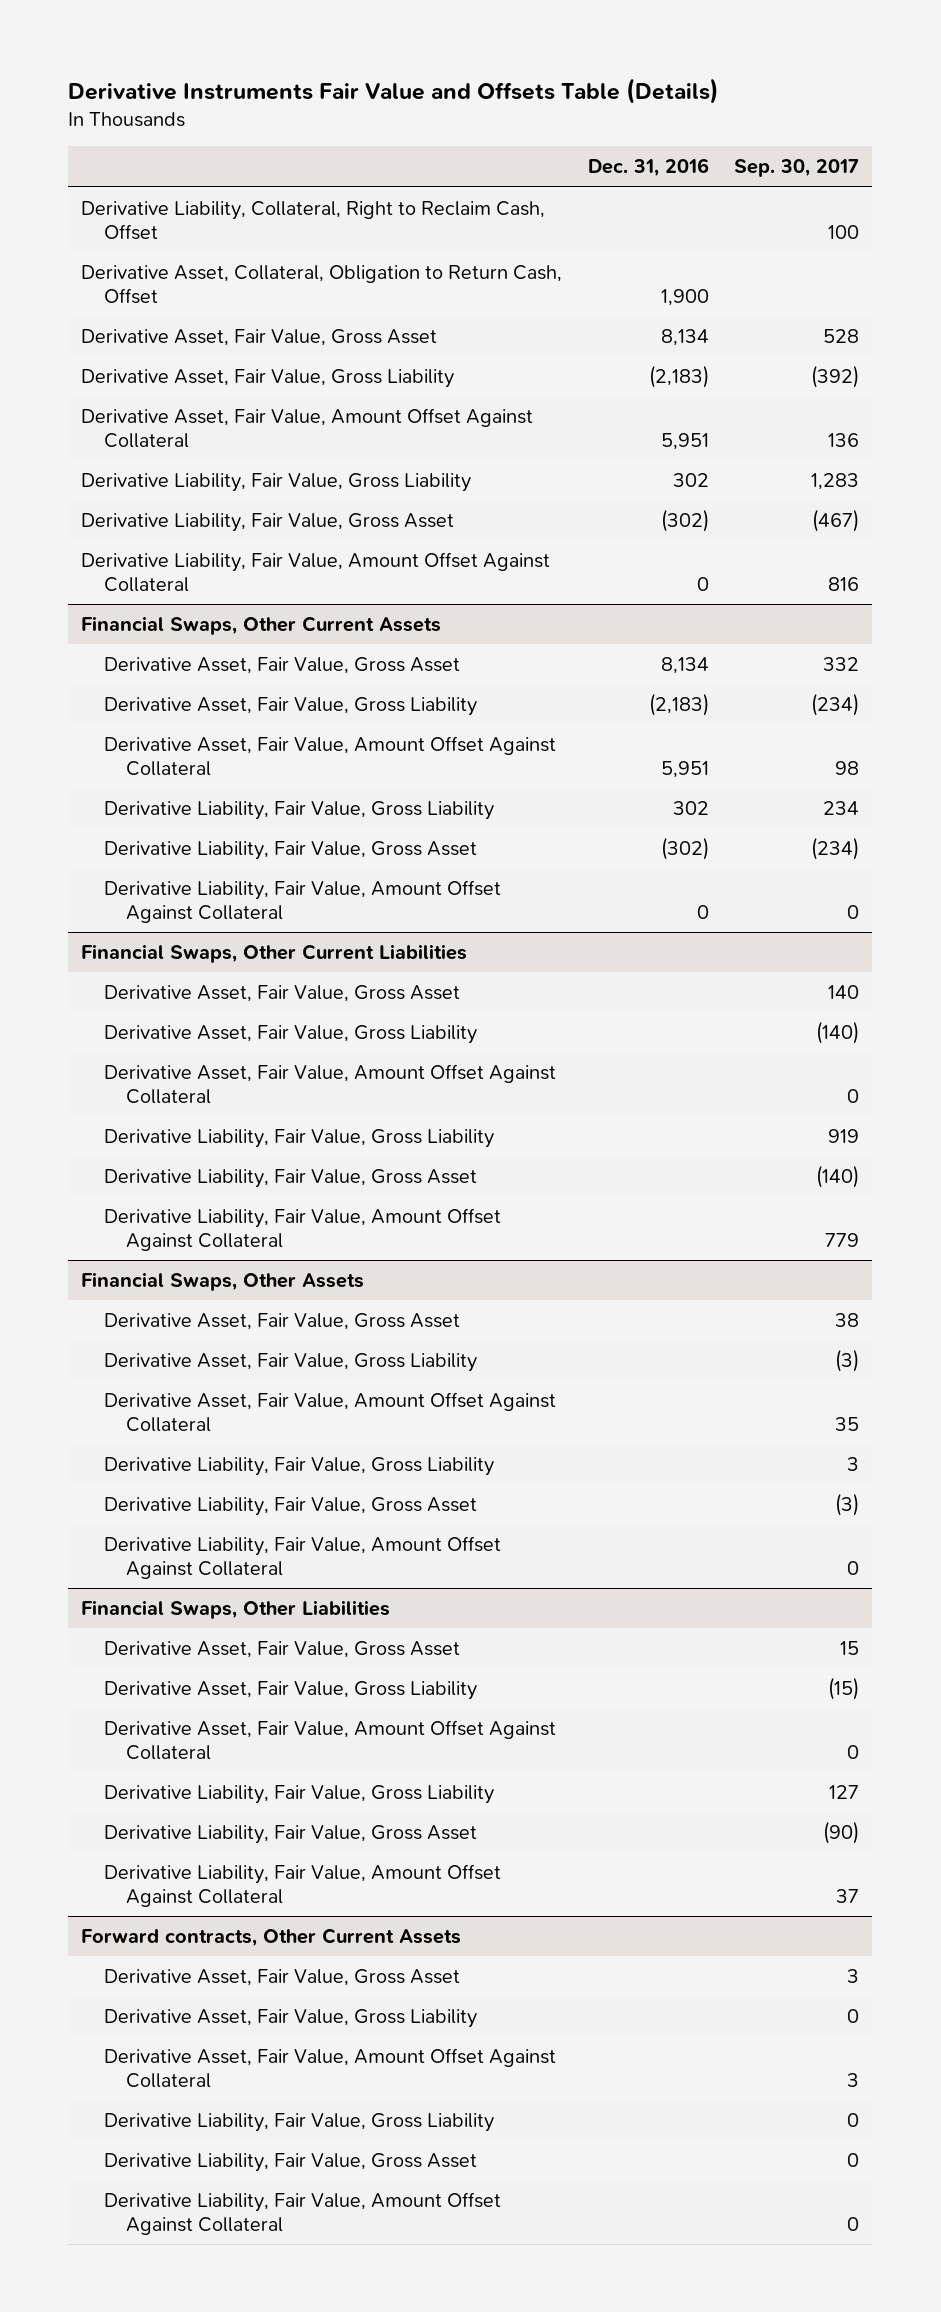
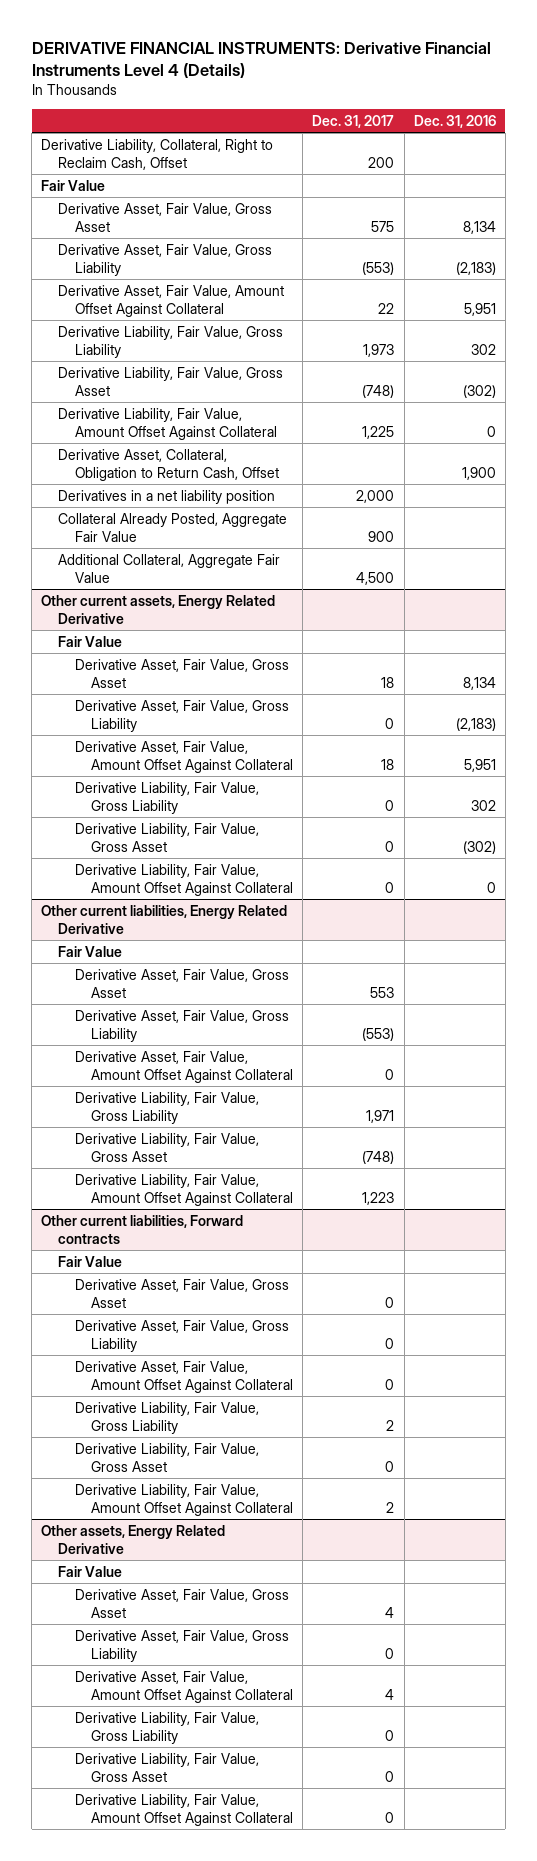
- Derivative Instruments Fair Value and Offsets Table (Details)
+ DERIVATIVE FINANCIAL INSTRUMENTS: Derivative Financial Instruments Level 4 (Details)
- | Dec. 31, 2016 | Sep. 30, 2017
+ | Dec. 31, 2017 | Dec. 31, 2016
+ Fair Value
- Financial Swaps, Other Current Assets
moved down: Derivative Asset, Collateral, Obligation to Return Cash, Offset | | 1,900
+ Derivatives in a net liability position | 2,000 |
+ Collateral Already Posted, Aggregate Fair Value | 900 |
+ Additional Collateral, Aggregate Fair Value | 4,500 |
+ Other current assets, Energy Related Derivative
+ Fair Value
- Financial Swaps, Other Current Liabilities
- Derivative Asset, Fair Value, Gross Asset | | 140
- Derivative Asset, Fair Value, Gross Liability | | (140)
- Derivative Asset, Fair Value, Amount Offset Against Collateral | | 0
- Derivative Liability, Fair Value, Gross Liability | | 919
- Derivative Liability, Fair Value, Gross Asset | | (140)
- Derivative Liability, Fair Value, Amount Offset Against Collateral | | 779
- Financial Swaps, Other Assets
- Derivative Asset, Fair Value, Gross Asset | | 38
- Derivative Asset, Fair Value, Gross Liability | | (3)
- Derivative Asset, Fair Value, Amount Offset Against Collateral | | 35
- Derivative Liability, Fair Value, Gross Liability | | 3
- Derivative Liability, Fair Value, Gross Asset | | (3)
- Derivative Liability, Fair Value, Amount Offset Against Collateral | | 0
- Financial Swaps, Other Liabilities
- Derivative Asset, Fair Value, Gross Asset | | 15
- Derivative Asset, Fair Value, Gross Liability | | (15)
- Derivative Asset, Fair Value, Amount Offset Against Collateral | | 0
- Derivative Liability, Fair Value, Gross Liability | | 127
- Derivative Liability, Fair Value, Gross Asset | | (90)
- Derivative Liability, Fair Value, Amount Offset Against Collateral | | 37
- Forward contracts, Other Current Assets
+ Other current liabilities, Energy Related Derivative
+ Fair Value
+ Derivative Asset, Fair Value, Gross Asset | 553 |
+ Derivative Asset, Fair Value, Gross Liability | (553) |
+ Derivative Asset, Fair Value, Amount Offset Against Collateral | 0 |
+ Derivative Liability, Fair Value, Gross Liability | 1,971 |
+ Derivative Liability, Fair Value, Gross Asset | (748) |
+ Derivative Liability, Fair Value, Amount Offset Against Collateral | 1,223 |
+ Other current liabilities, Forward contracts
+ Fair Value
+ Other assets, Energy Related Derivative
+ Fair Value
+ Derivative Asset, Fair Value, Gross Asset | 4 |
+ Derivative Asset, Fair Value, Gross Liability | 0 |
+ Derivative Asset, Fair Value, Amount Offset Against Collateral | 4 |
+ Derivative Liability, Fair Value, Gross Liability | 0 |
+ Derivative Liability, Fair Value, Gross Asset | 0 |
+ Derivative Liability, Fair Value, Amount Offset Against Collateral | 0 |

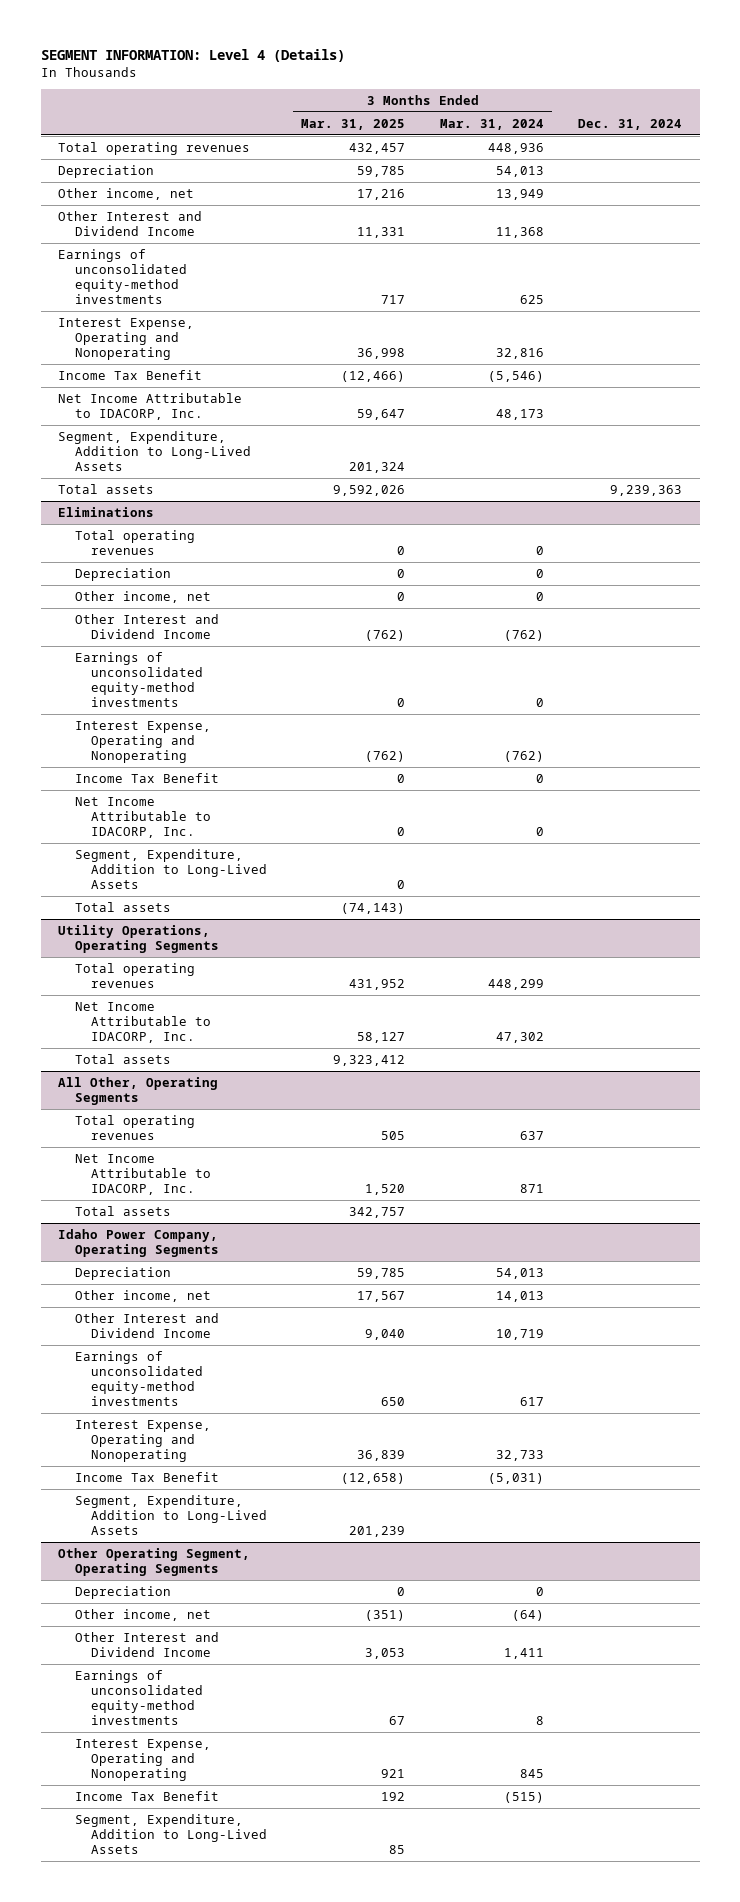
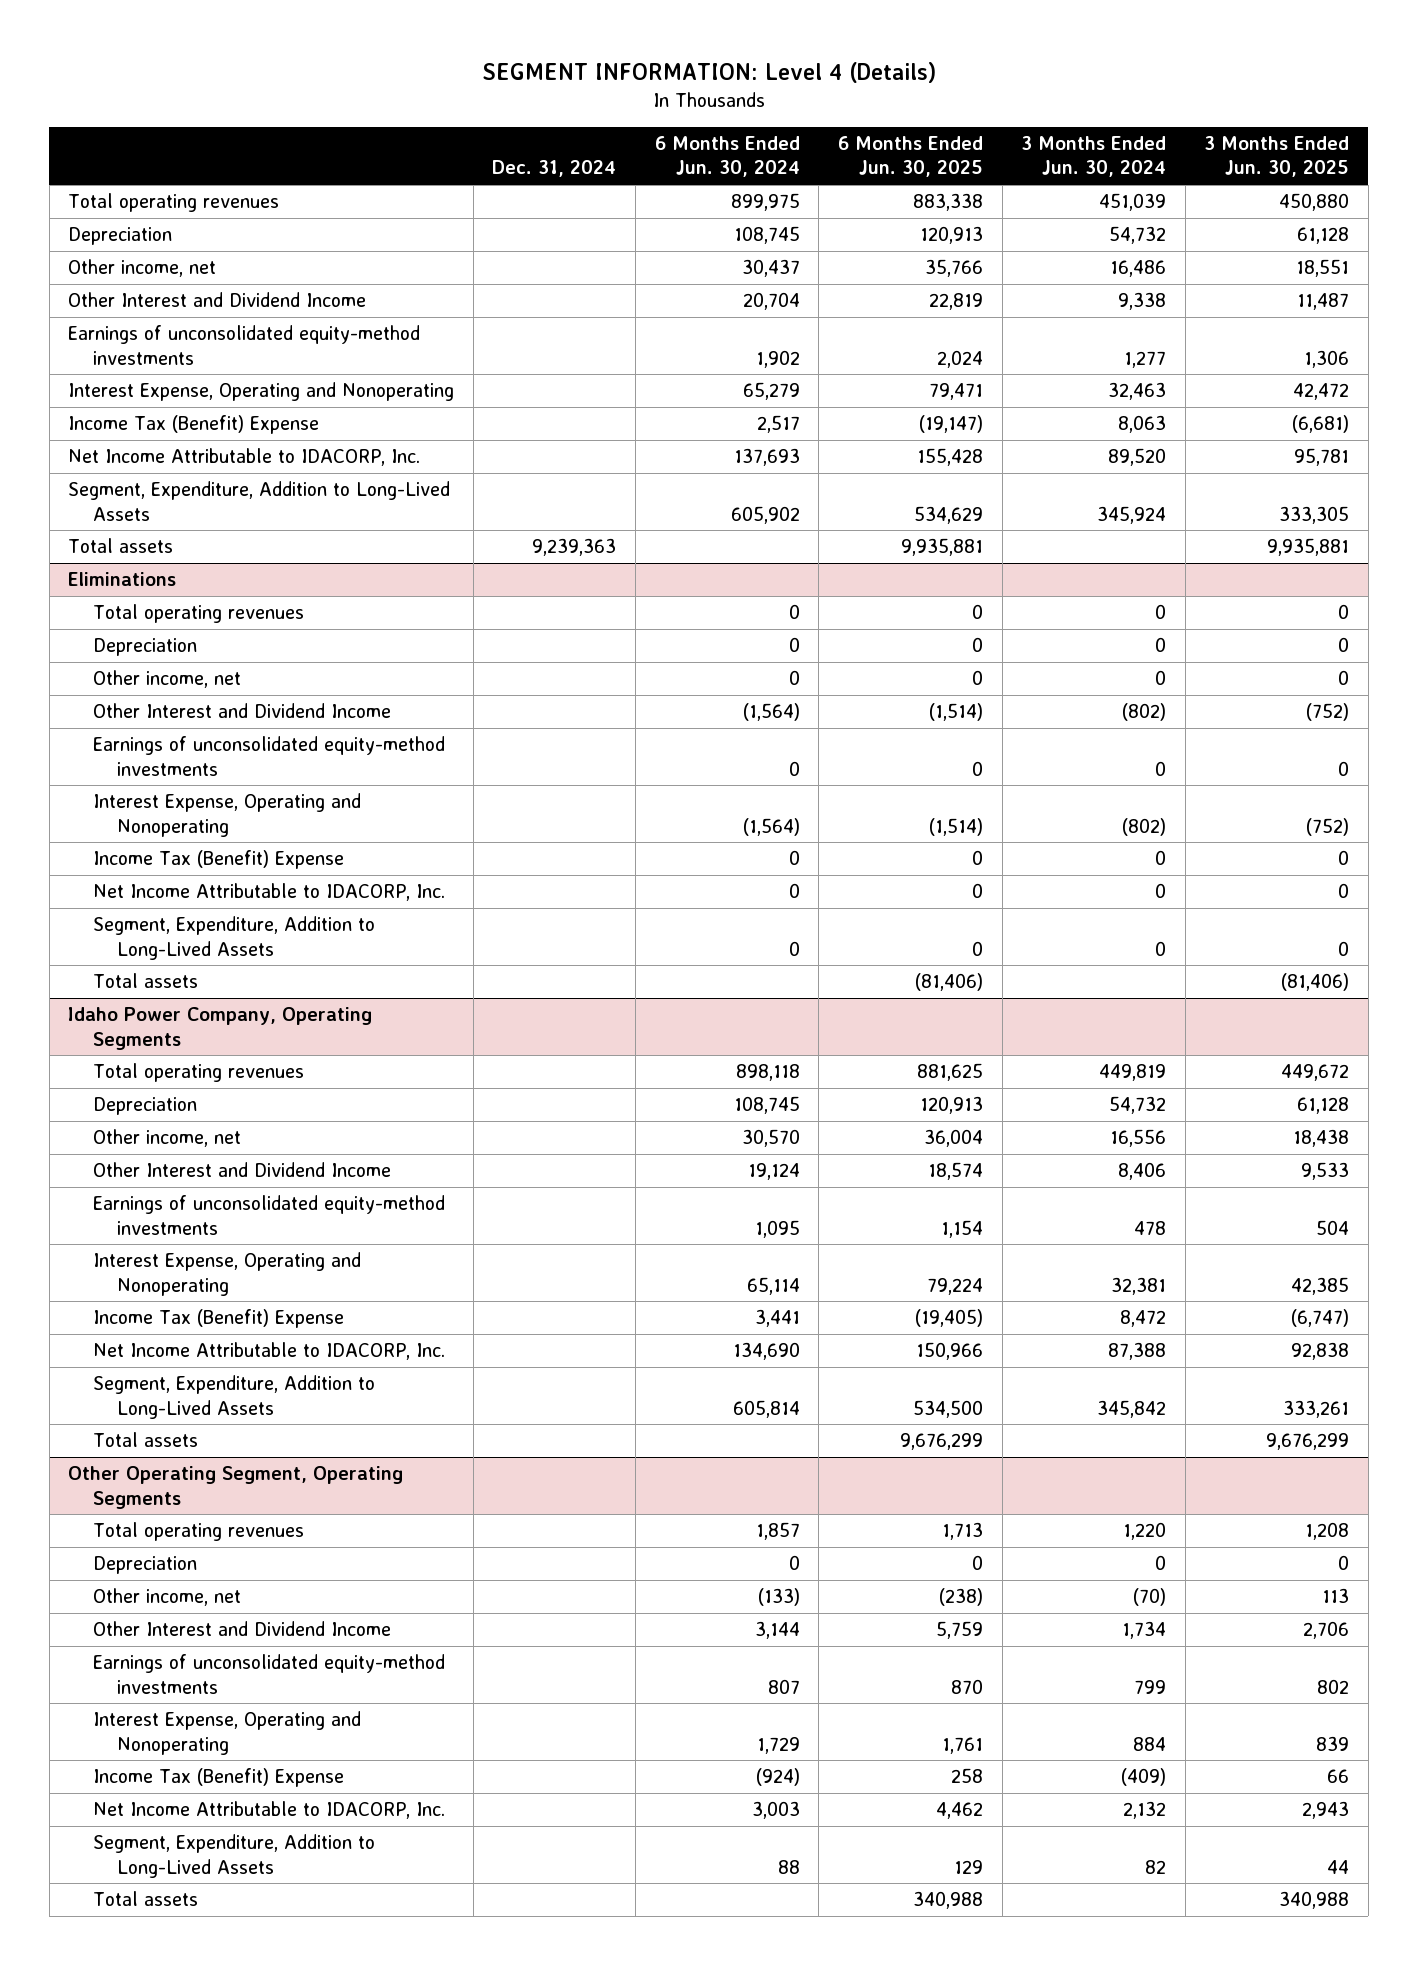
- | 3 Months Ended Mar. 31, 2025 | 3 Months Ended Mar. 31, 2024 | Dec. 31, 2024
+ | Dec. 31, 2024 | 6 Months Ended Jun. 30, 2024 | 6 Months Ended Jun. 30, 2025 | 3 Months Ended Jun. 30, 2024 | 3 Months Ended Jun. 30, 2025
- Income Tax Benefit | (12,466) | (5,546) |
+ Income Tax (Benefit) Expense | | 2,517 | (19,147) | 8,063 | (6,681)
@ Eliminations
- Income Tax Benefit | 0 | 0 |
+ Income Tax (Benefit) Expense | | 0 | 0 | 0 | 0
- Utility Operations, Operating Segments
- Total operating revenues | 431,952 | 448,299 |
- Net Income Attributable to IDACORP, Inc. | 58,127 | 47,302 |
- Total assets | 9,323,412 | |
- All Other, Operating Segments
- Total operating revenues | 505 | 637 |
- Net Income Attributable to IDACORP, Inc. | 1,520 | 871 |
- Total assets | 342,757 | |
@ Idaho Power Company, Operating Segments
+ Total operating revenues | | 898,118 | 881,625 | 449,819 | 449,672
- Income Tax Benefit | (12,658) | (5,031) |
+ Income Tax (Benefit) Expense | | 3,441 | (19,405) | 8,472 | (6,747)
+ Net Income Attributable to IDACORP, Inc. | | 134,690 | 150,966 | 87,388 | 92,838
+ Total assets | | | 9,676,299 | | 9,676,299
@ Other Operating Segment, Operating Segments
+ Total operating revenues | | 1,857 | 1,713 | 1,220 | 1,208
- Income Tax Benefit | 192 | (515) |
+ Income Tax (Benefit) Expense | | (924) | 258 | (409) | 66
+ Net Income Attributable to IDACORP, Inc. | | 3,003 | 4,462 | 2,132 | 2,943
+ Total assets | | | 340,988 | | 340,988

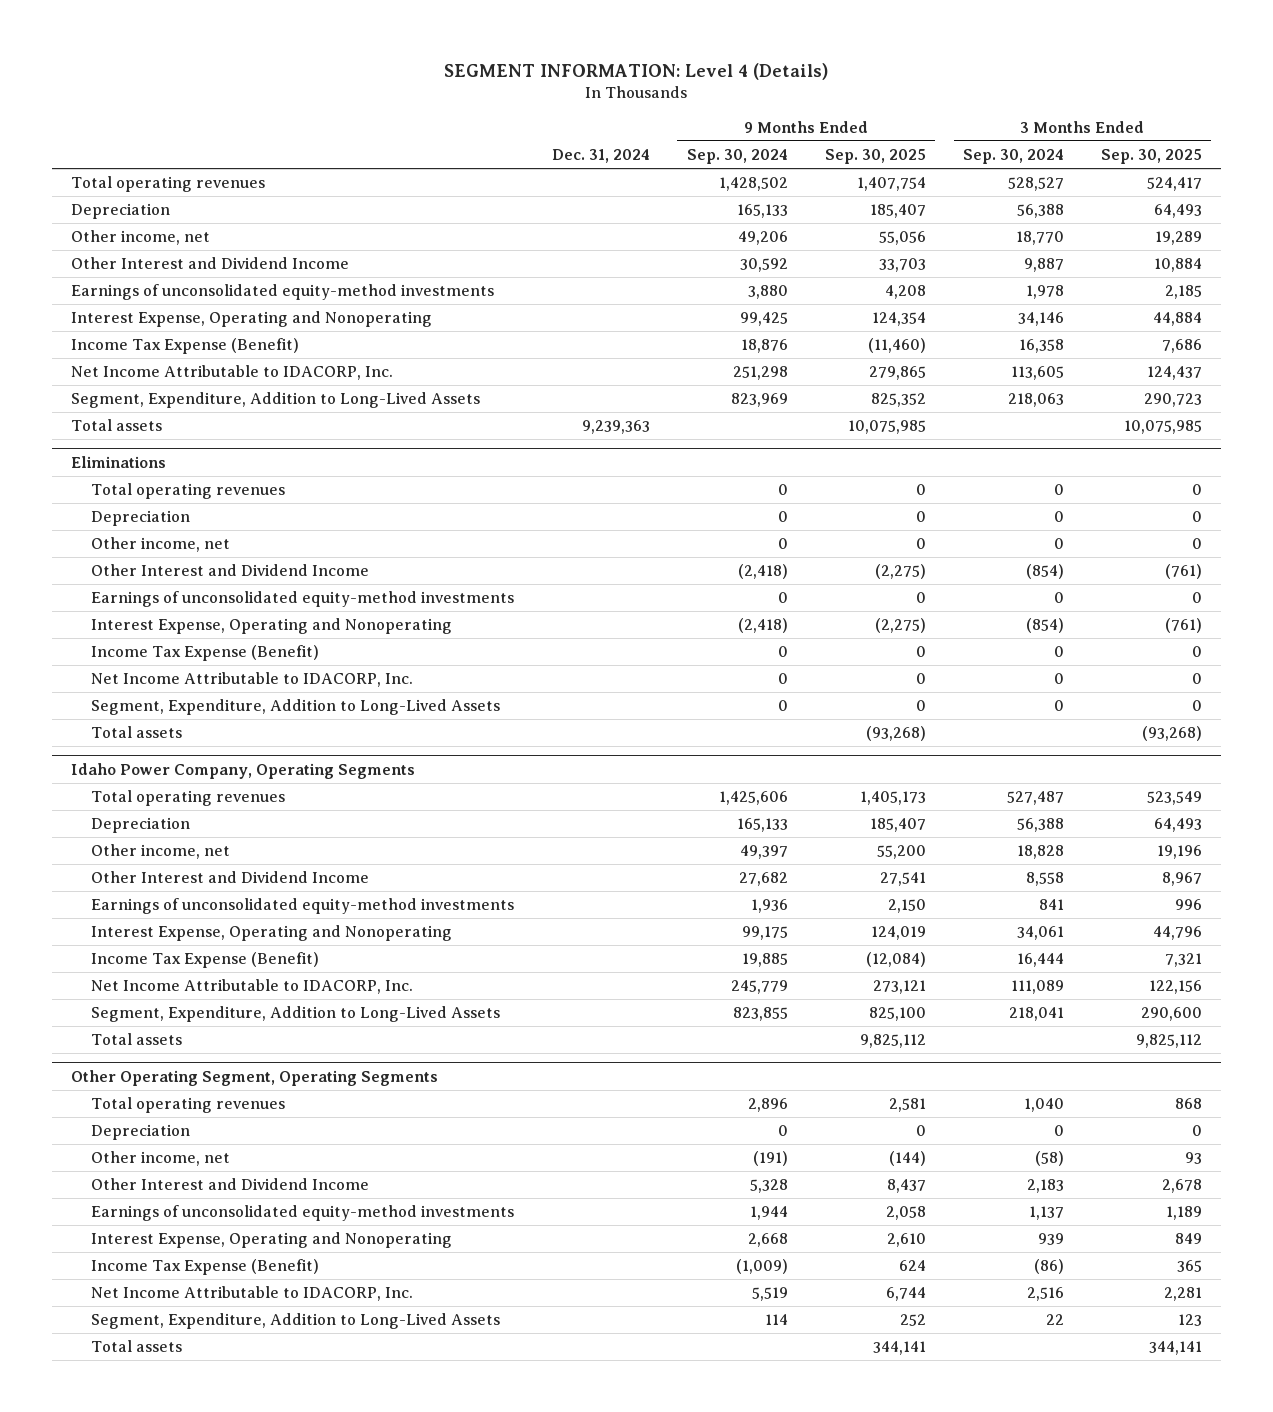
- | Dec. 31, 2024 | 6 Months Ended Jun. 30, 2024 | 6 Months Ended Jun. 30, 2025 | 3 Months Ended Jun. 30, 2024 | 3 Months Ended Jun. 30, 2025
+ | Dec. 31, 2024 | 9 Months Ended Sep. 30, 2024 | 9 Months Ended Sep. 30, 2025 | 3 Months Ended Sep. 30, 2024 | 3 Months Ended Sep. 30, 2025
- Income Tax (Benefit) Expense | | 2,517 | (19,147) | 8,063 | (6,681)
+ Income Tax Expense (Benefit) | | 18,876 | (11,460) | 16,358 | 7,686
@ Eliminations
- Income Tax (Benefit) Expense | | 0 | 0 | 0 | 0
+ Income Tax Expense (Benefit) | | 0 | 0 | 0 | 0
@ Idaho Power Company, Operating Segments
- Income Tax (Benefit) Expense | | 3,441 | (19,405) | 8,472 | (6,747)
+ Income Tax Expense (Benefit) | | 19,885 | (12,084) | 16,444 | 7,321
@ Other Operating Segment, Operating Segments
- Income Tax (Benefit) Expense | | (924) | 258 | (409) | 66
+ Income Tax Expense (Benefit) | | (1,009) | 624 | (86) | 365

